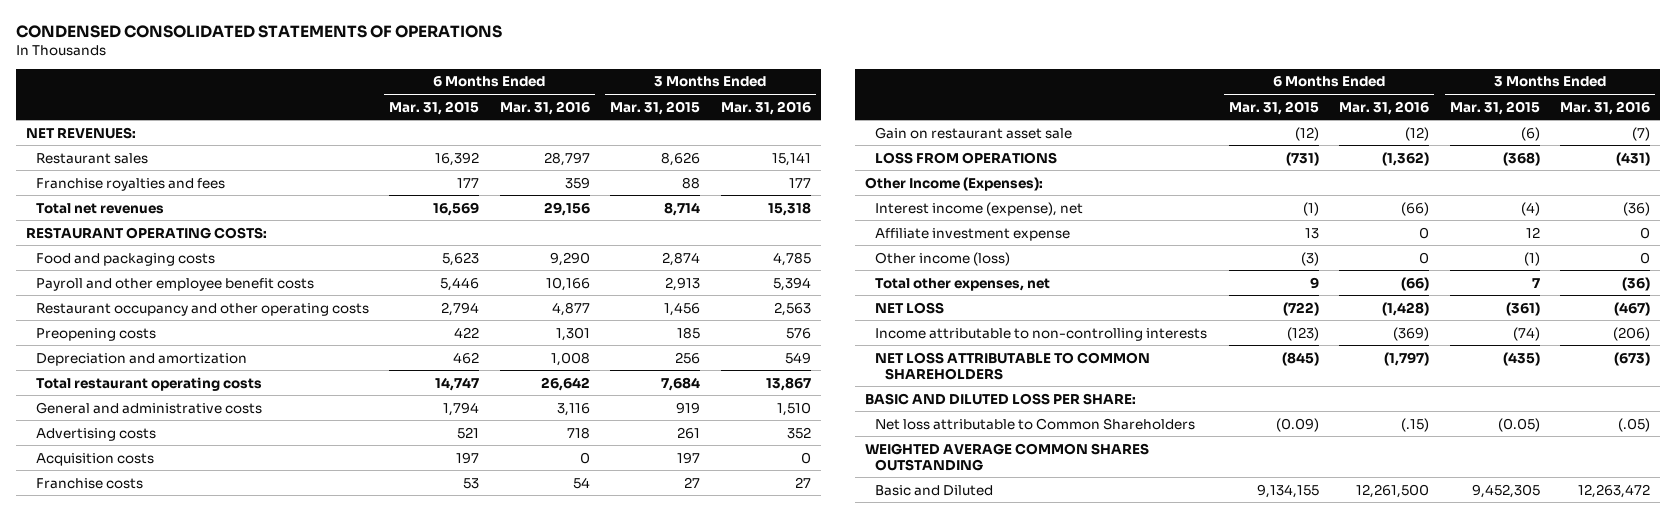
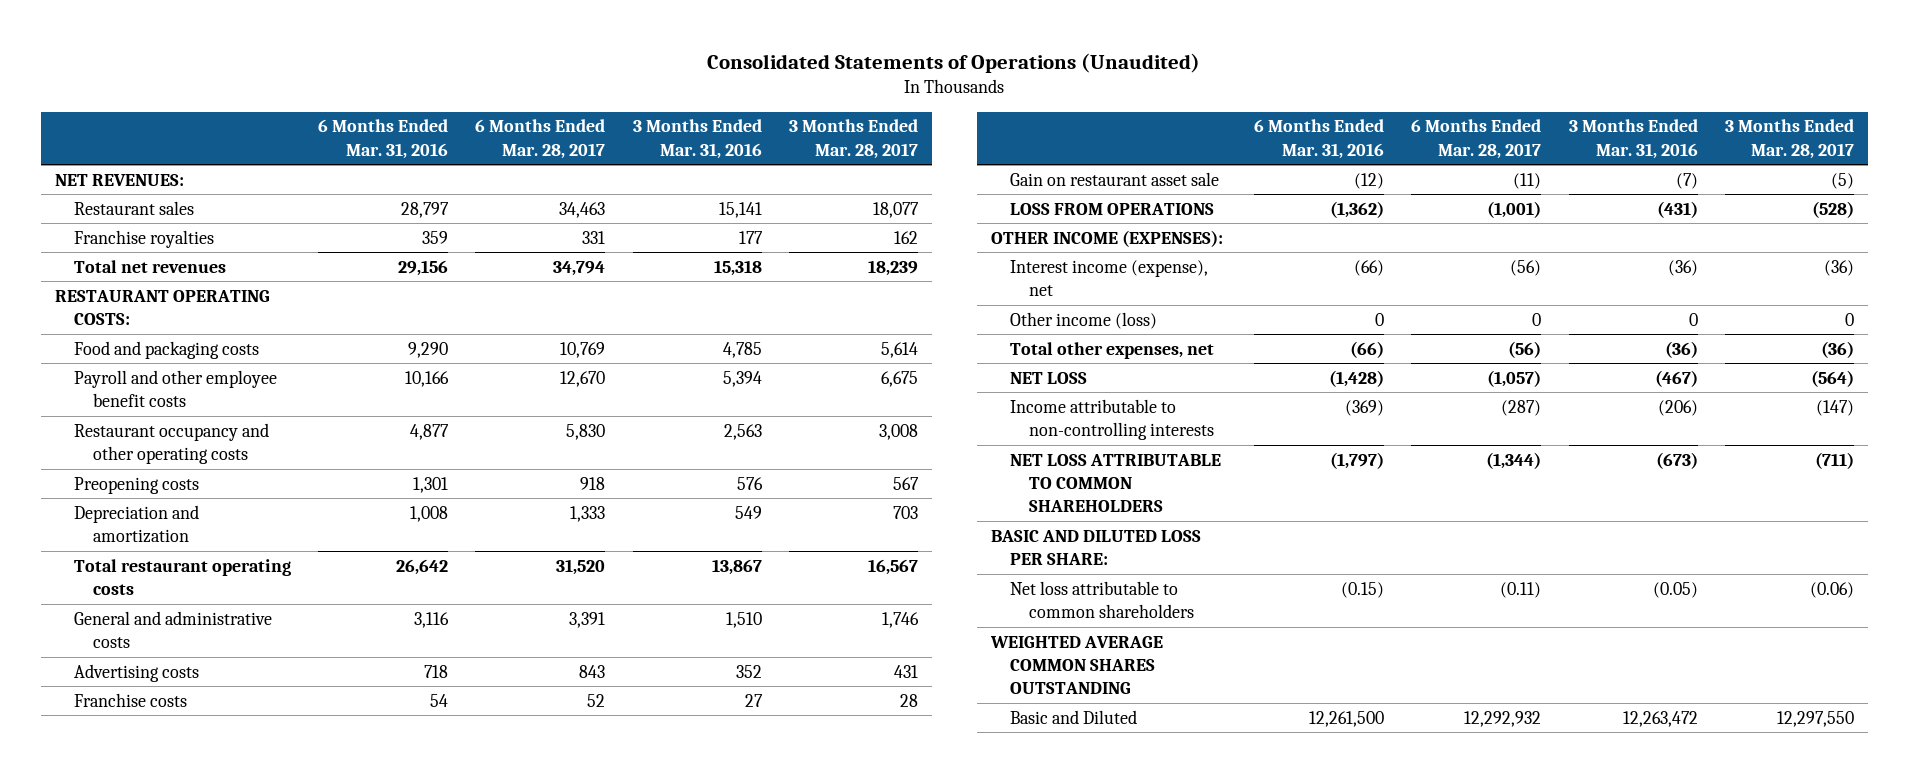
- CONDENSED CONSOLIDATED STATEMENTS OF OPERATIONS
+ Consolidated Statements of Operations (Unaudited)
- | 6 Months Ended Mar. 31, 2015 | 6 Months Ended Mar. 31, 2016 | 3 Months Ended Mar. 31, 2015 | 3 Months Ended Mar. 31, 2016
+ | 6 Months Ended Mar. 31, 2016 | 6 Months Ended Mar. 28, 2017 | 3 Months Ended Mar. 31, 2016 | 3 Months Ended Mar. 28, 2017
- Franchise royalties and fees | 177 | 359 | 88 | 177
+ Franchise royalties | 359 | 331 | 177 | 162
- Acquisition costs | 197 | 0 | 197 | 0
- Other Income (Expenses):
+ OTHER INCOME (EXPENSES):
- Affiliate investment expense | 13 | 0 | 12 | 0
- Net loss attributable to Common Shareholders | (0.09) | (.15) | (0.05) | (.05)
+ Net loss attributable to common shareholders | (0.15) | (0.11) | (0.05) | (0.06)

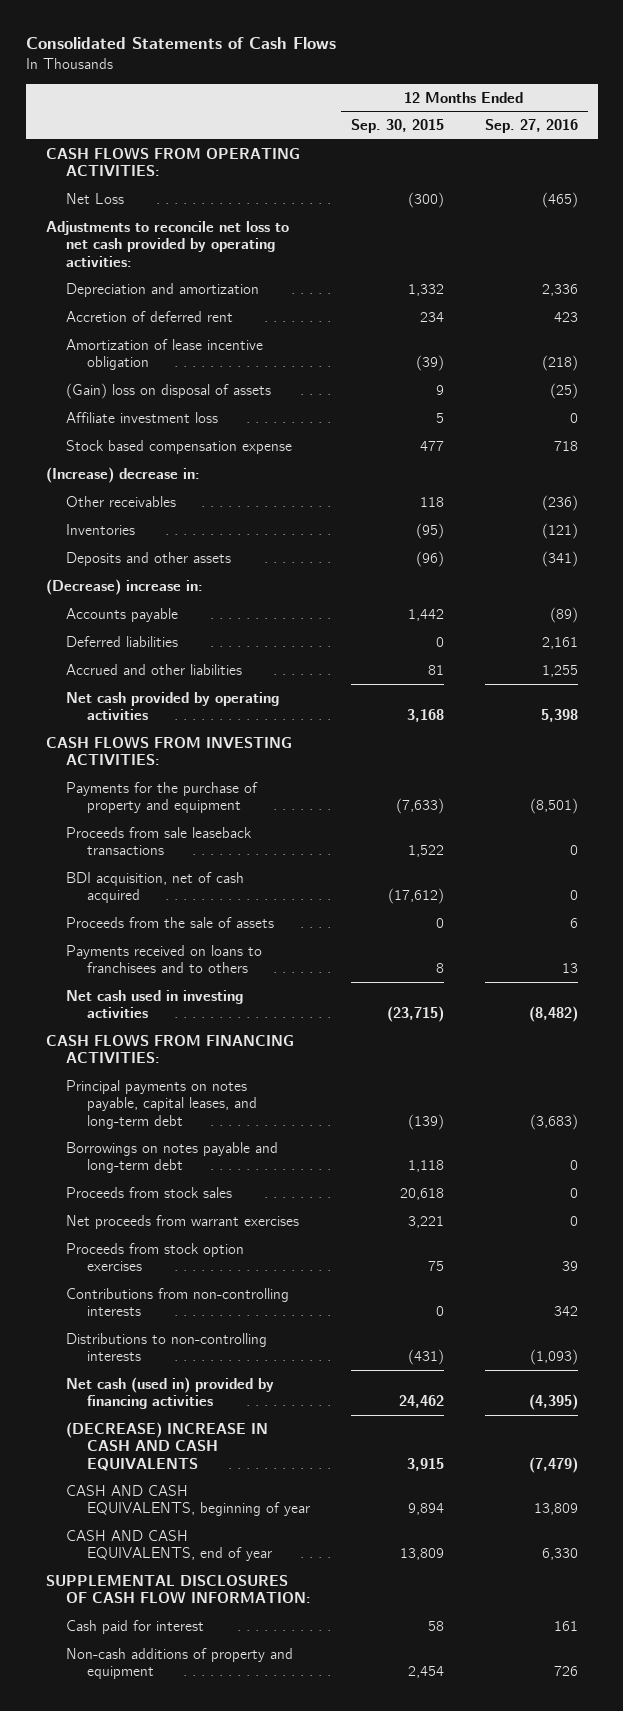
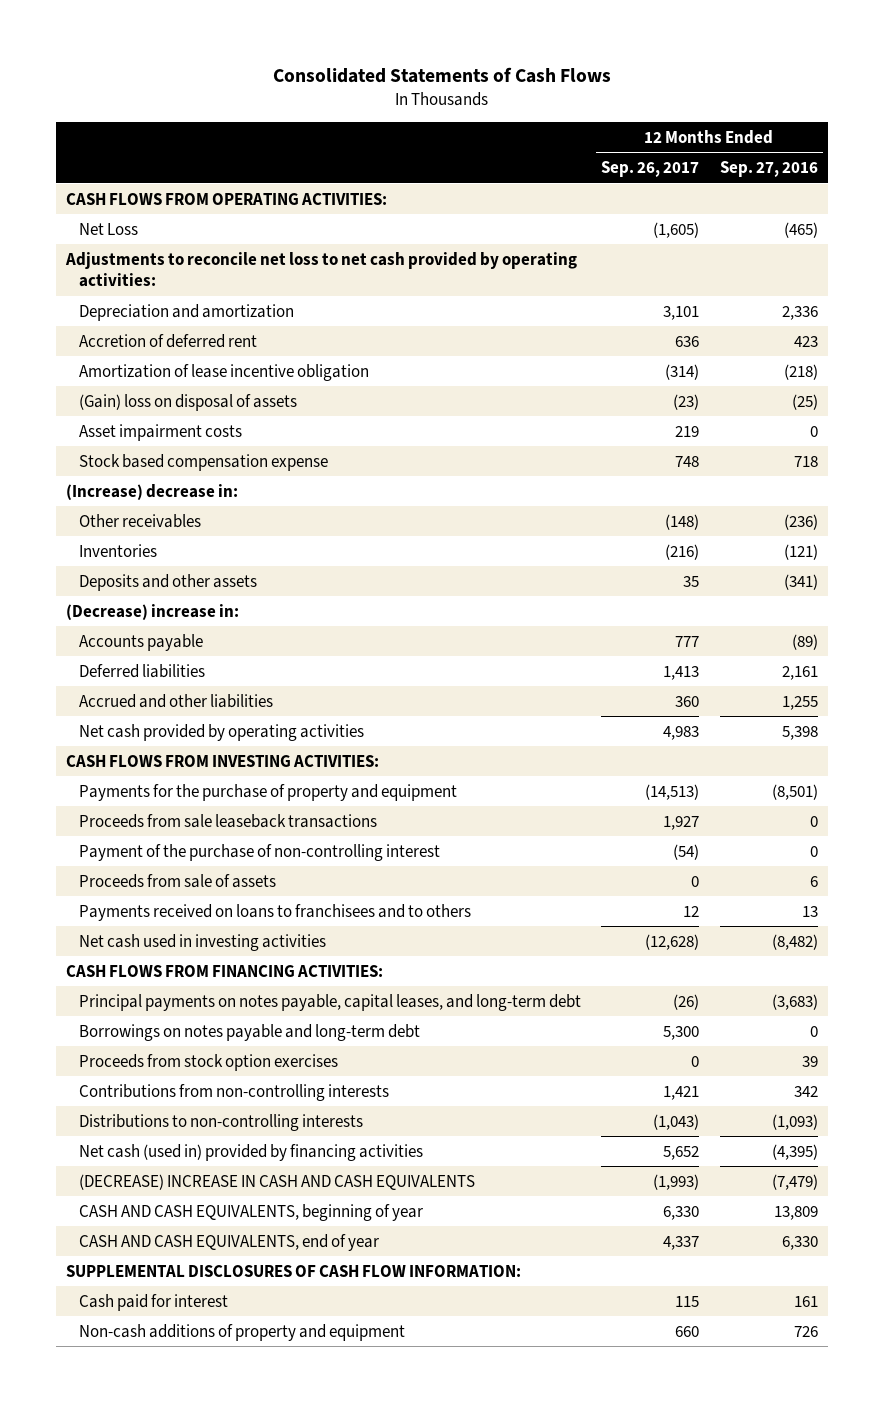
- | 12 Months Ended Sep. 30, 2015 | 12 Months Ended Sep. 27, 2016
+ | 12 Months Ended Sep. 26, 2017 | 12 Months Ended Sep. 27, 2016
- Affiliate investment loss | 5 | 0
+ Asset impairment costs | 219 | 0
- BDI acquisition, net of cash acquired | (17,612) | 0
- Proceeds from the sale of assets | 0 | 6
+ Payment of the purchase of non-controlling interest | (54) | 0
+ Proceeds from sale of assets | 0 | 6
- Proceeds from stock sales | 20,618 | 0
- Net proceeds from warrant exercises | 3,221 | 0

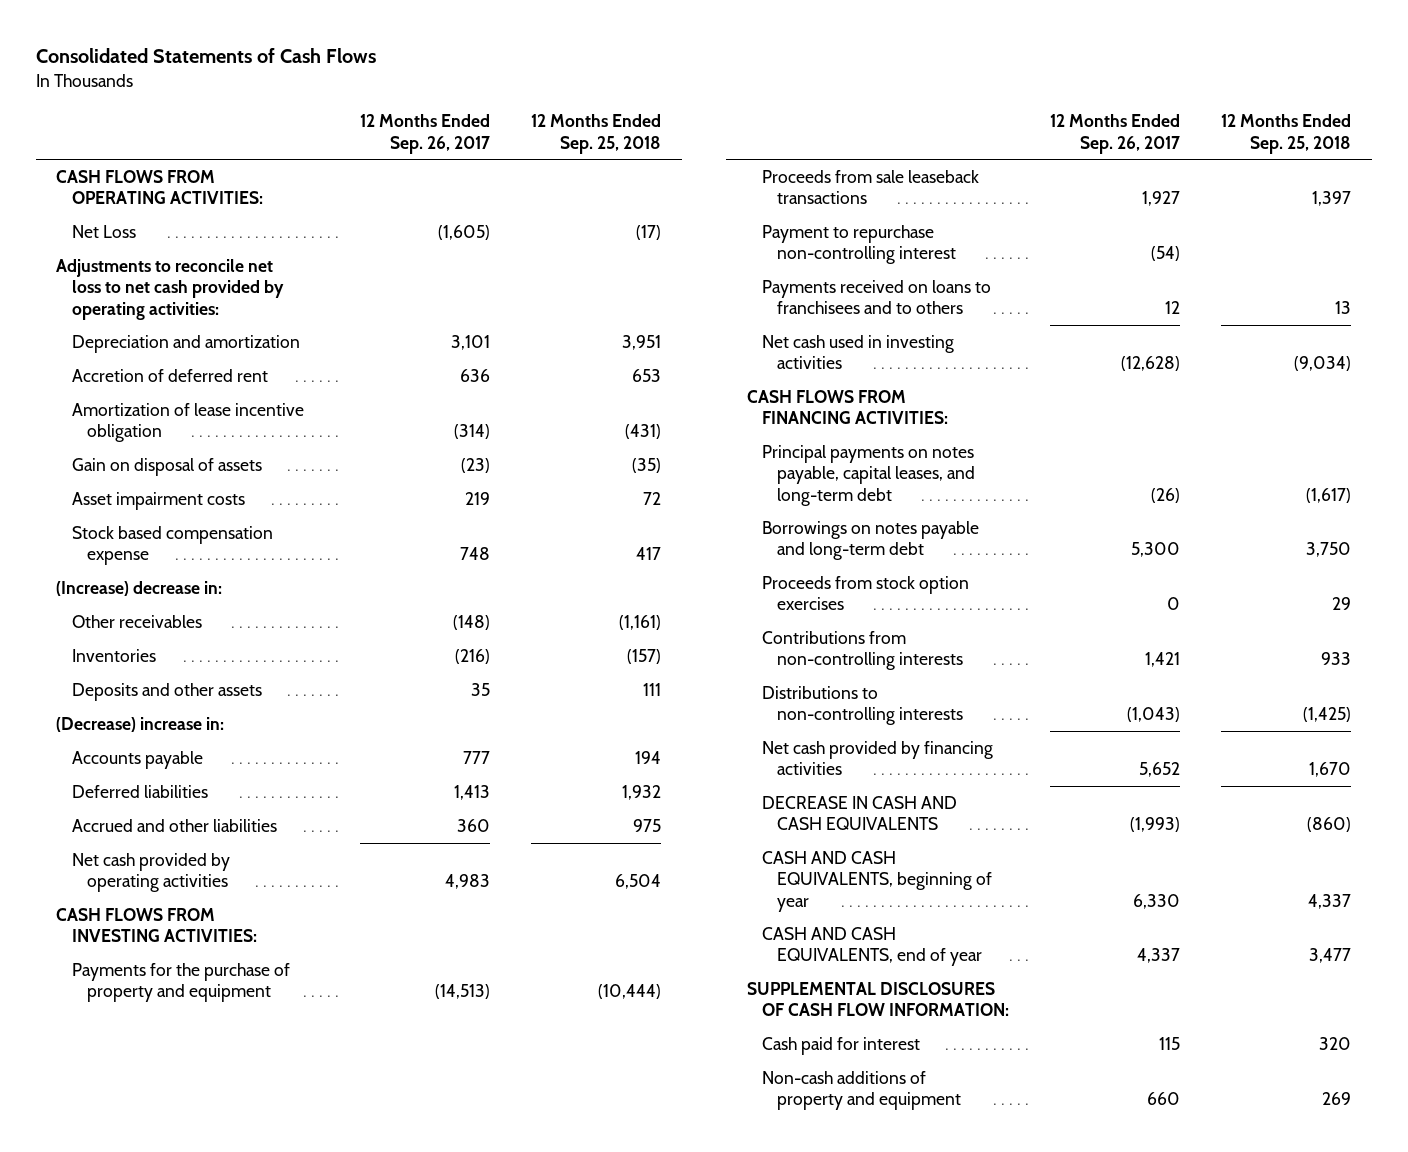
- | 12 Months Ended Sep. 26, 2017 | 12 Months Ended Sep. 27, 2016
+ | 12 Months Ended Sep. 26, 2017 | 12 Months Ended Sep. 25, 2018
- (Gain) loss on disposal of assets | (23) | (25)
+ Gain on disposal of assets | (23) | (35)
- Payment of the purchase of non-controlling interest | (54) | 0
- Proceeds from sale of assets | 0 | 6
+ Payment to repurchase non-controlling interest | (54) |
- Net cash (used in) provided by financing activities | 5,652 | (4,395)
- (DECREASE) INCREASE IN CASH AND CASH EQUIVALENTS | (1,993) | (7,479)
+ Net cash provided by financing activities | 5,652 | 1,670
+ DECREASE IN CASH AND CASH EQUIVALENTS | (1,993) | (860)

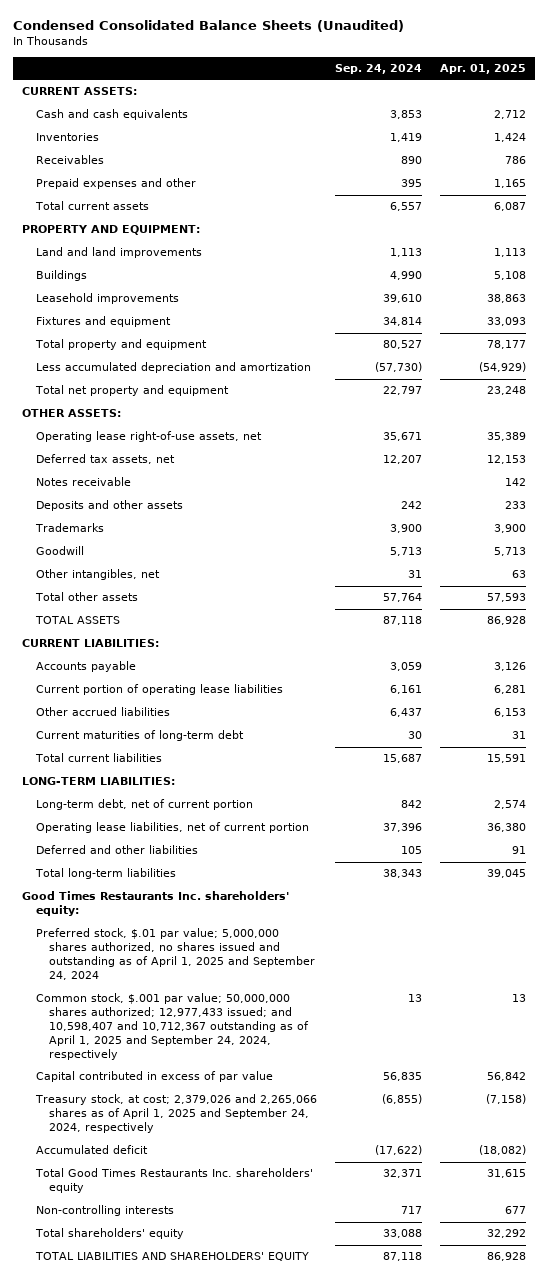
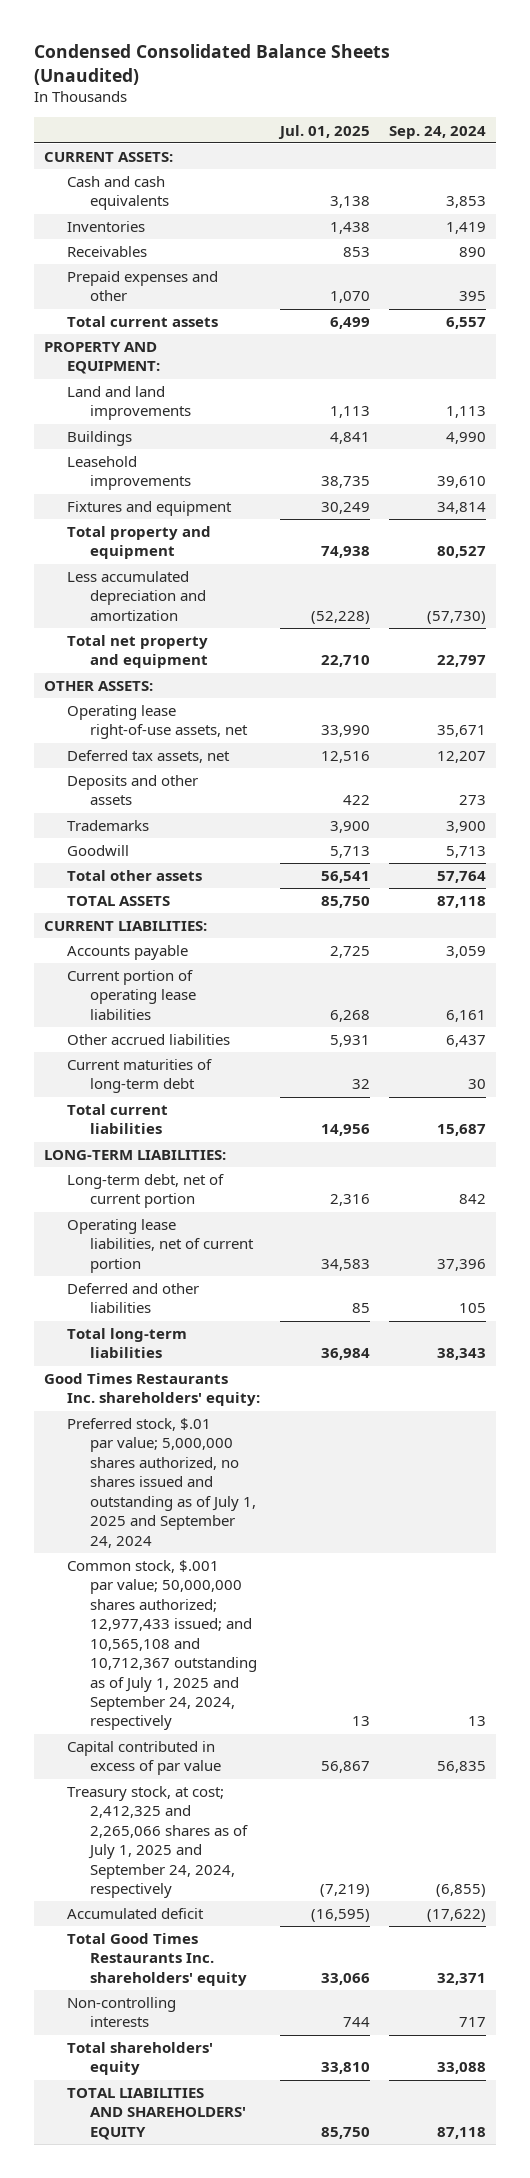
- | Sep. 24, 2024 | Apr. 01, 2025
+ | Jul. 01, 2025 | Sep. 24, 2024
- Notes receivable | | 142
- Deposits and other assets | 242 | 233
+ Deposits and other assets | 422 | 273
- Other intangibles, net | 31 | 63
- Preferred stock, $.01 par value; 5,000,000 shares authorized, no shares issued and outstanding as of April 1, 2025 and September 24, 2024
- Common stock, $.001 par value; 50,000,000 shares authorized; 12,977,433 issued; and 10,598,407 and 10,712,367 outstanding as of April 1, 2025 and September 24, 2024, respectively | 13 | 13
+ Preferred stock, $.01 par value; 5,000,000 shares authorized, no shares issued and outstanding as of July 1, 2025 and September 24, 2024
+ Common stock, $.001 par value; 50,000,000 shares authorized; 12,977,433 issued; and 10,565,108 and 10,712,367 outstanding as of July 1, 2025 and September 24, 2024, respectively | 13 | 13
- Treasury stock, at cost; 2,379,026 and 2,265,066 shares as of April 1, 2025 and September 24, 2024, respectively | (6,855) | (7,158)
+ Treasury stock, at cost; 2,412,325 and 2,265,066 shares as of July 1, 2025 and September 24, 2024, respectively | (7,219) | (6,855)

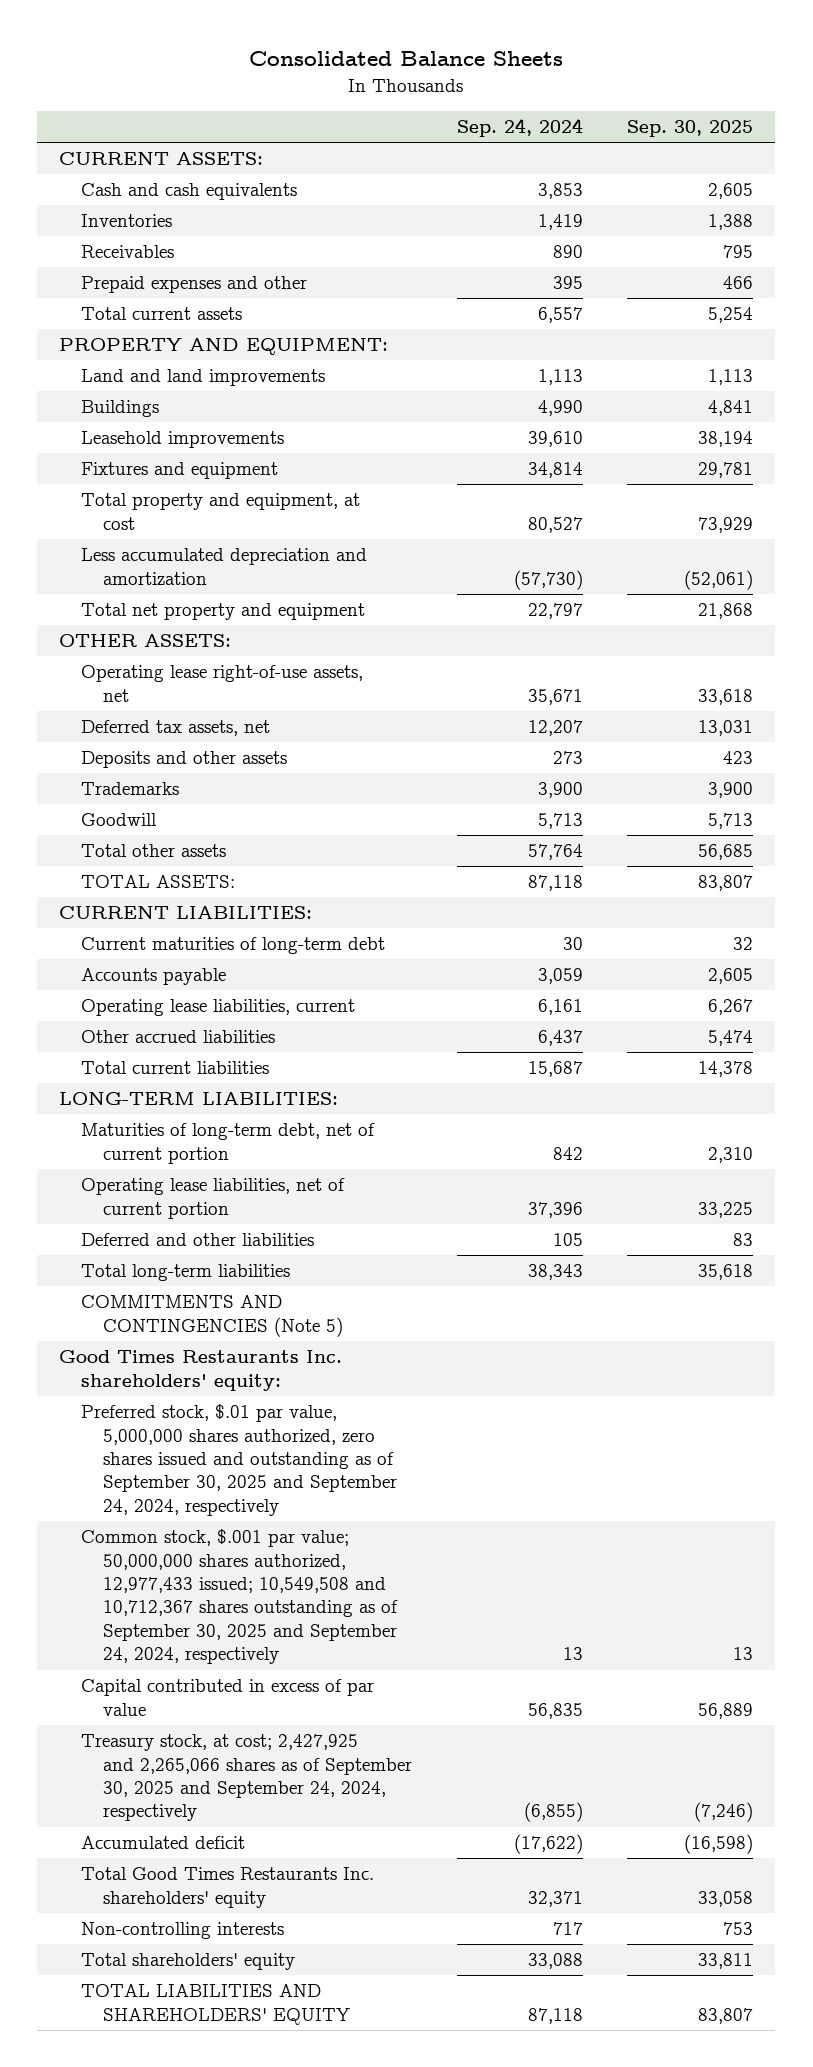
- Condensed Consolidated Balance Sheets (Unaudited)
+ Consolidated Balance Sheets
- | Jul. 01, 2025 | Sep. 24, 2024
+ | Sep. 24, 2024 | Sep. 30, 2025
- Total property and equipment | 74,938 | 80,527
+ Total property and equipment, at cost | 80,527 | 73,929
- TOTAL ASSETS | 85,750 | 87,118
+ TOTAL ASSETS: | 87,118 | 83,807
moved up: Current maturities of long-term debt | 30 | 32
- Current portion of operating lease liabilities | 6,268 | 6,161
+ Operating lease liabilities, current | 6,161 | 6,267
- Long-term debt, net of current portion | 2,316 | 842
+ Maturities of long-term debt, net of current portion | 842 | 2,310
+ COMMITMENTS AND CONTINGENCIES (Note 5)
- Preferred stock, $.01 par value; 5,000,000 shares authorized, no shares issued and outstanding as of July 1, 2025 and September 24, 2024
- Common stock, $.001 par value; 50,000,000 shares authorized; 12,977,433 issued; and 10,565,108 and 10,712,367 outstanding as of July 1, 2025 and September 24, 2024, respectively | 13 | 13
+ Preferred stock, $.01 par value, 5,000,000 shares authorized, zero shares issued and outstanding as of September 30, 2025 and September 24, 2024, respectively
+ Common stock, $.001 par value; 50,000,000 shares authorized, 12,977,433 issued; 10,549,508 and 10,712,367 shares outstanding as of September 30, 2025 and September 24, 2024, respectively | 13 | 13
- Treasury stock, at cost; 2,412,325 and 2,265,066 shares as of July 1, 2025 and September 24, 2024, respectively | (7,219) | (6,855)
+ Treasury stock, at cost; 2,427,925 and 2,265,066 shares as of September 30, 2025 and September 24, 2024, respectively | (6,855) | (7,246)

